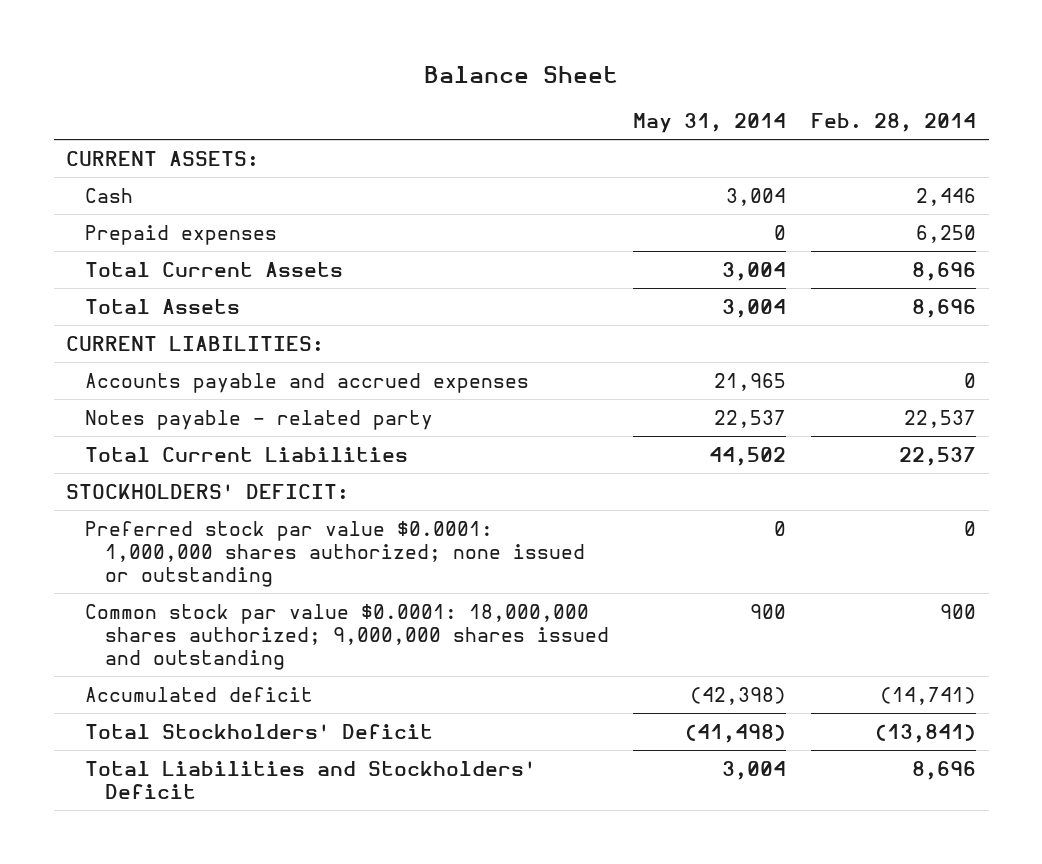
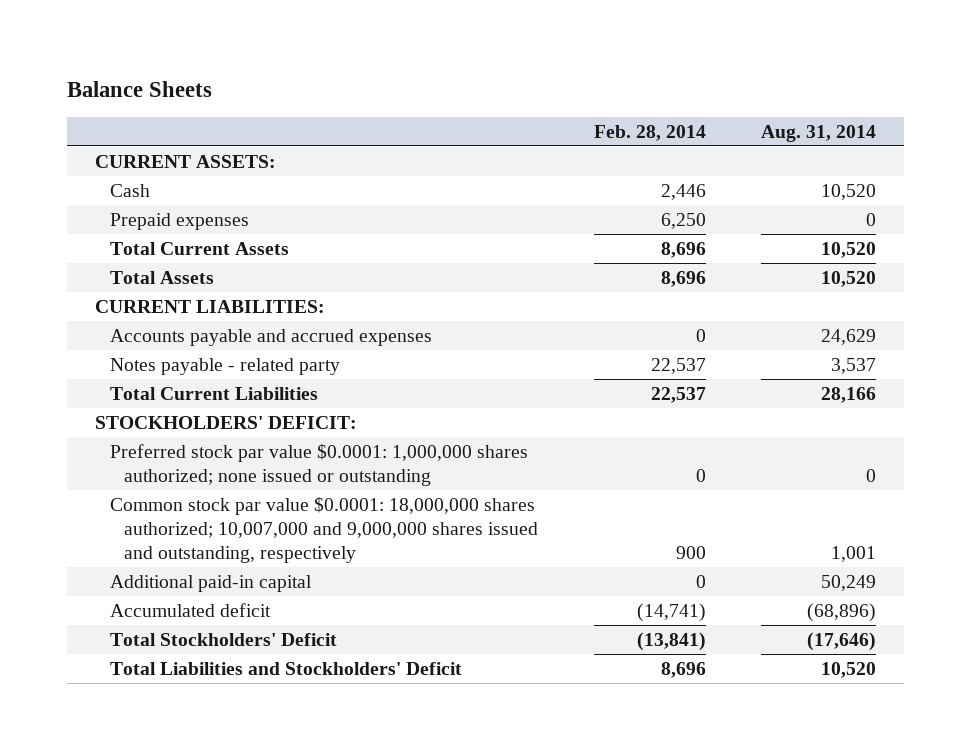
- Balance Sheet
+ Balance Sheets
- | May 31, 2014 | Feb. 28, 2014
+ | Feb. 28, 2014 | Aug. 31, 2014
- Common stock par value $0.0001: 18,000,000 shares authorized; 9,000,000 shares issued and outstanding | 900 | 900
+ Common stock par value $0.0001: 18,000,000 shares authorized; 10,007,000 and 9,000,000 shares issued and outstanding, respectively | 900 | 1,001
+ Additional paid-in capital | 0 | 50,249

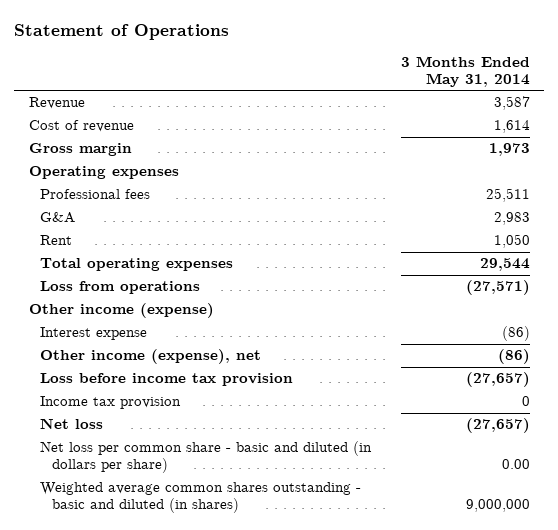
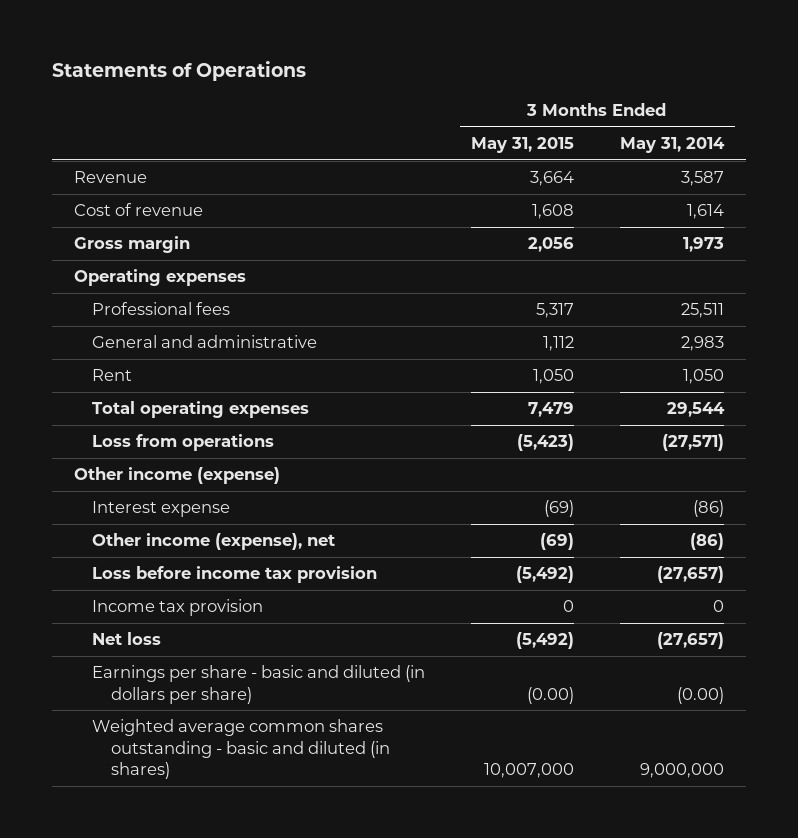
- Statement of Operations
+ Statements of Operations
- | 3 Months Ended May 31, 2014
+ | 3 Months Ended May 31, 2015 | 3 Months Ended May 31, 2014
- G&A | 2,983
+ General and administrative | 1,112 | 2,983
- Net loss per common share - basic and diluted (in dollars per share) | 0.00
+ Earnings per share - basic and diluted (in dollars per share) | (0.00) | (0.00)

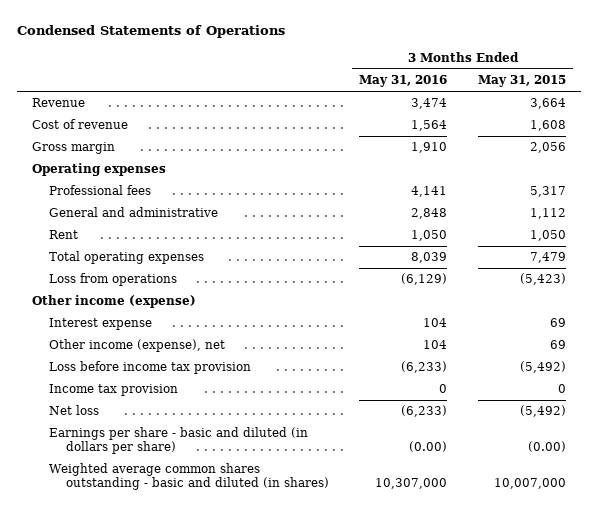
- Statements of Operations
+ Condensed Statements of Operations
- | 3 Months Ended May 31, 2015 | 3 Months Ended May 31, 2014
+ | 3 Months Ended May 31, 2016 | 3 Months Ended May 31, 2015
- Interest expense | (69) | (86)
- Other income (expense), net | (69) | (86)
+ Interest expense | 104 | 69
+ Other income (expense), net | 104 | 69

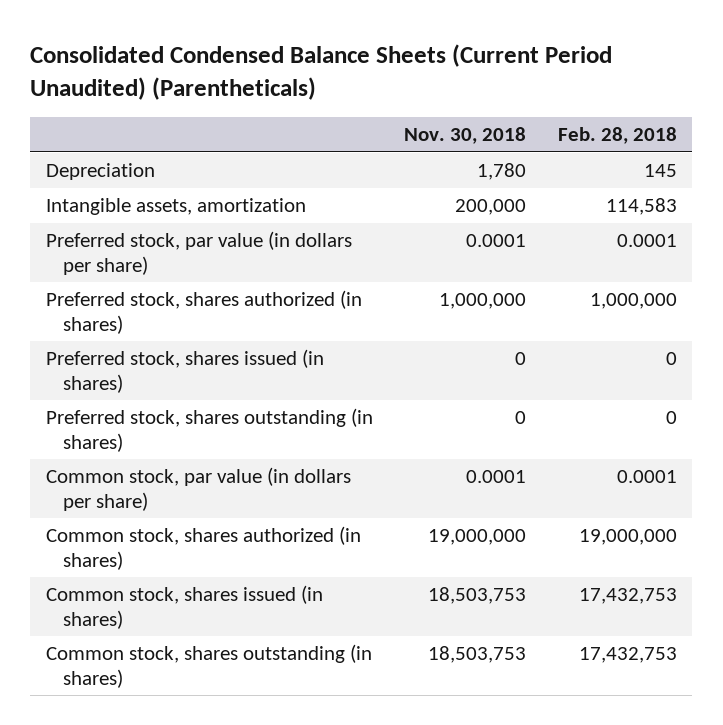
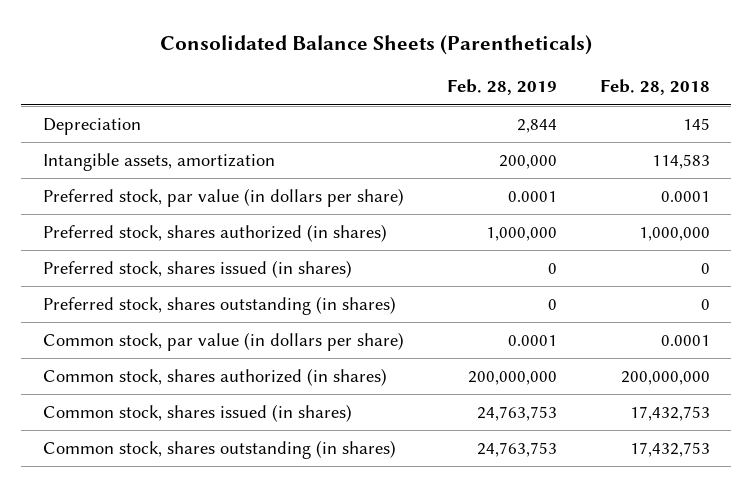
- Consolidated Condensed Balance Sheets (Current Period Unaudited) (Parentheticals)
+ Consolidated Balance Sheets (Parentheticals)
- | Nov. 30, 2018 | Feb. 28, 2018
+ | Feb. 28, 2019 | Feb. 28, 2018
- Common stock, shares authorized (in shares) | 19,000,000 | 19,000,000
+ Common stock, shares authorized (in shares) | 200,000,000 | 200,000,000

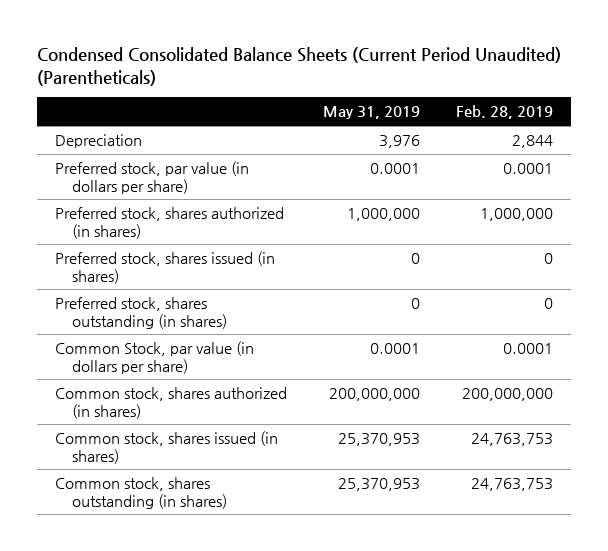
- Consolidated Balance Sheets (Parentheticals)
+ Condensed Consolidated Balance Sheets (Current Period Unaudited) (Parentheticals)
- | Feb. 28, 2019 | Feb. 28, 2018
+ | May 31, 2019 | Feb. 28, 2019
- Intangible assets, amortization | 200,000 | 114,583
- Common stock, par value (in dollars per share) | 0.0001 | 0.0001
+ Common Stock, par value (in dollars per share) | 0.0001 | 0.0001

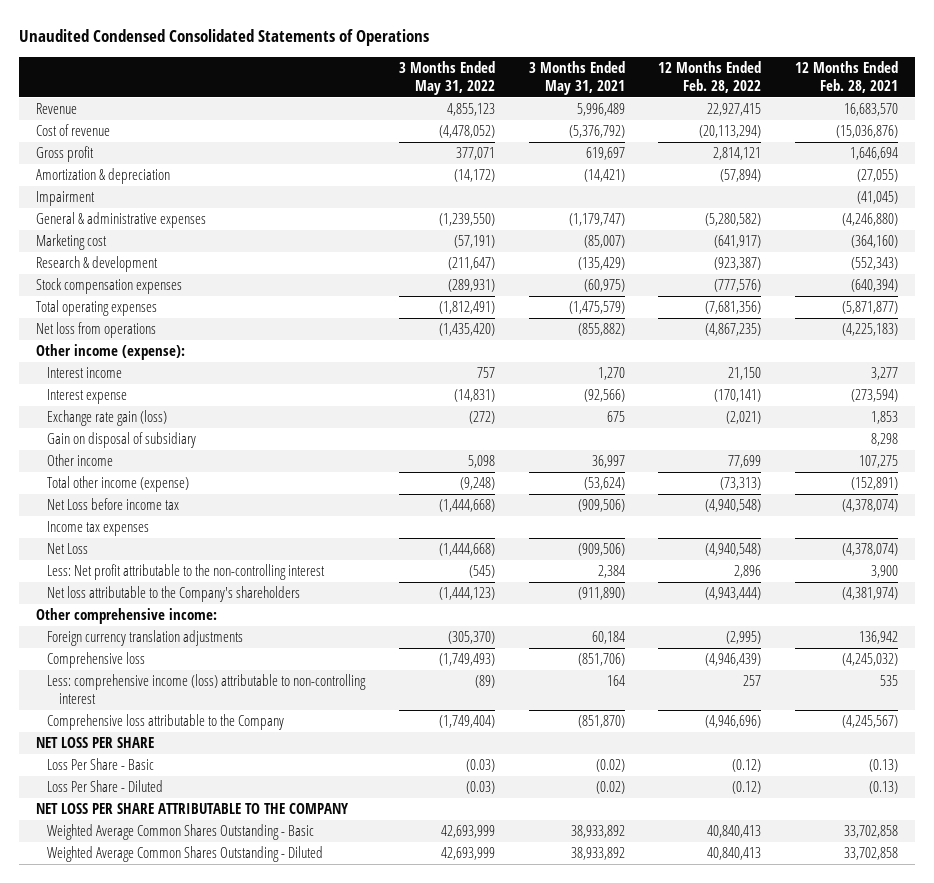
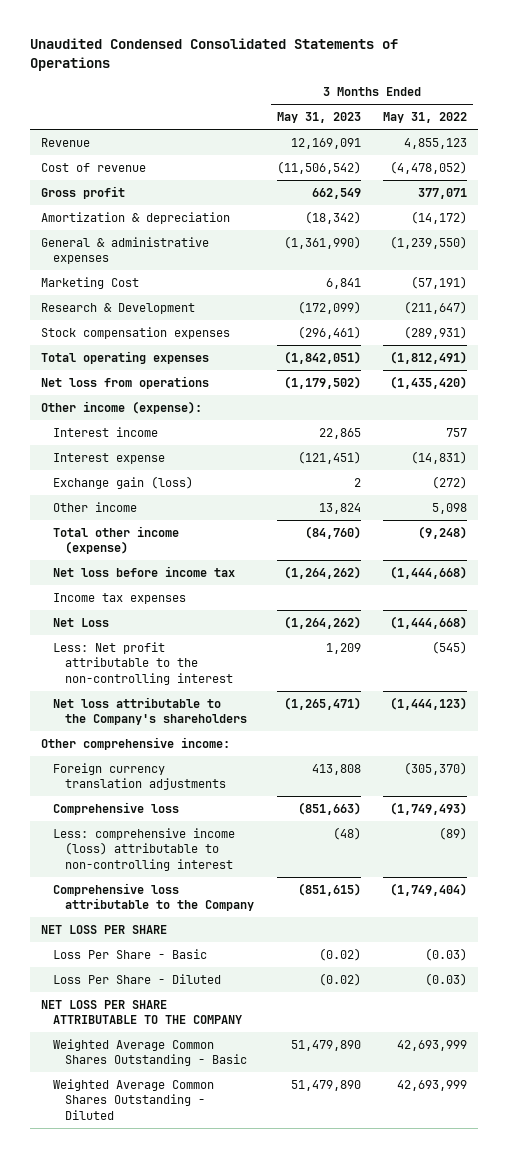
- | 3 Months Ended May 31, 2022 | 3 Months Ended May 31, 2021 | 12 Months Ended Feb. 28, 2022 | 12 Months Ended Feb. 28, 2021
+ | 3 Months Ended May 31, 2023 | 3 Months Ended May 31, 2022
- Impairment | | | | (41,045)
- Marketing cost | (57,191) | (85,007) | (641,917) | (364,160)
- Research & development | (211,647) | (135,429) | (923,387) | (552,343)
+ Marketing Cost | 6,841 | (57,191)
+ Research & Development | (172,099) | (211,647)
- Exchange rate gain (loss) | (272) | 675 | (2,021) | 1,853
- Gain on disposal of subsidiary | | | | 8,298
+ Exchange gain (loss) | 2 | (272)
- Net Loss before income tax | (1,444,668) | (909,506) | (4,940,548) | (4,378,074)
+ Net loss before income tax | (1,264,262) | (1,444,668)

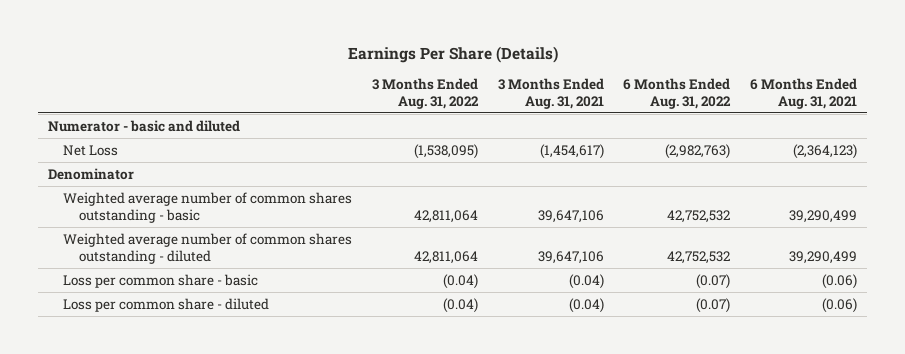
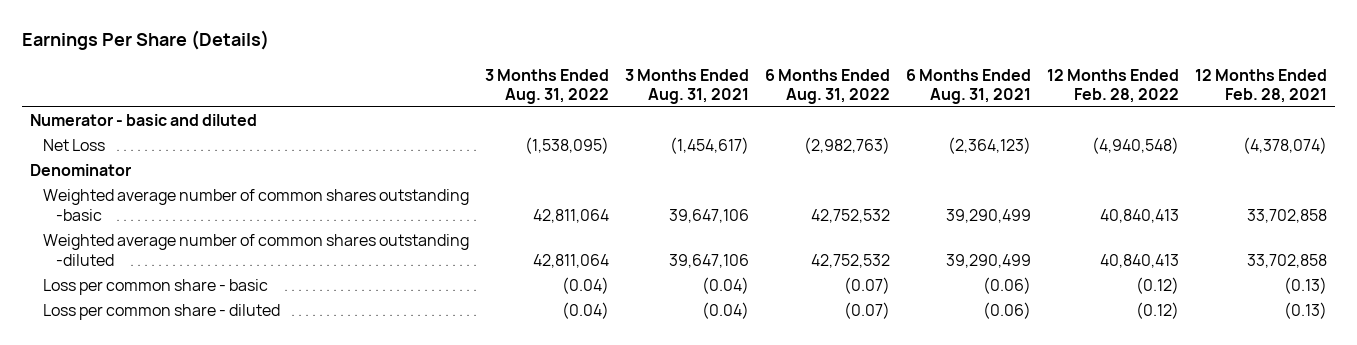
- | 3 Months Ended Aug. 31, 2022 | 3 Months Ended Aug. 31, 2021 | 6 Months Ended Aug. 31, 2022 | 6 Months Ended Aug. 31, 2021
+ | 3 Months Ended Aug. 31, 2022 | 3 Months Ended Aug. 31, 2021 | 6 Months Ended Aug. 31, 2022 | 6 Months Ended Aug. 31, 2021 | 12 Months Ended Feb. 28, 2022 | 12 Months Ended Feb. 28, 2021
- Weighted average number of common shares outstanding - basic | 42,811,064 | 39,647,106 | 42,752,532 | 39,290,499
- Weighted average number of common shares outstanding - diluted | 42,811,064 | 39,647,106 | 42,752,532 | 39,290,499
+ Weighted average number of common shares outstanding -basic | 42,811,064 | 39,647,106 | 42,752,532 | 39,290,499 | 40,840,413 | 33,702,858
+ Weighted average number of common shares outstanding -diluted | 42,811,064 | 39,647,106 | 42,752,532 | 39,290,499 | 40,840,413 | 33,702,858

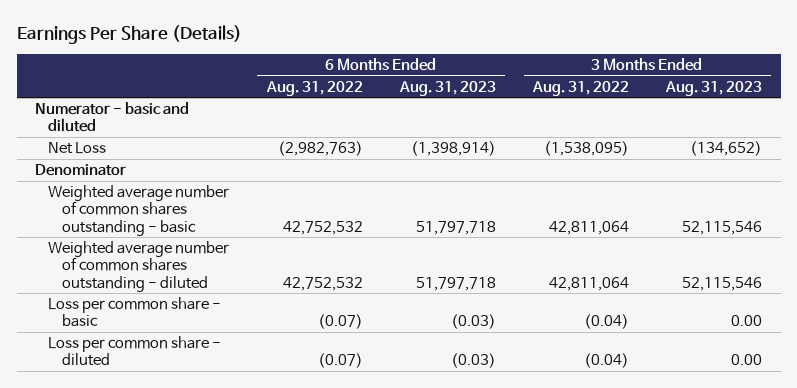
- | 3 Months Ended Aug. 31, 2022 | 3 Months Ended Aug. 31, 2021 | 6 Months Ended Aug. 31, 2022 | 6 Months Ended Aug. 31, 2021 | 12 Months Ended Feb. 28, 2022 | 12 Months Ended Feb. 28, 2021
+ | 6 Months Ended Aug. 31, 2022 | 6 Months Ended Aug. 31, 2023 | 3 Months Ended Aug. 31, 2022 | 3 Months Ended Aug. 31, 2023
- Weighted average number of common shares outstanding -basic | 42,811,064 | 39,647,106 | 42,752,532 | 39,290,499 | 40,840,413 | 33,702,858
- Weighted average number of common shares outstanding -diluted | 42,811,064 | 39,647,106 | 42,752,532 | 39,290,499 | 40,840,413 | 33,702,858
+ Weighted average number of common shares outstanding - basic | 42,752,532 | 51,797,718 | 42,811,064 | 52,115,546
+ Weighted average number of common shares outstanding - diluted | 42,752,532 | 51,797,718 | 42,811,064 | 52,115,546

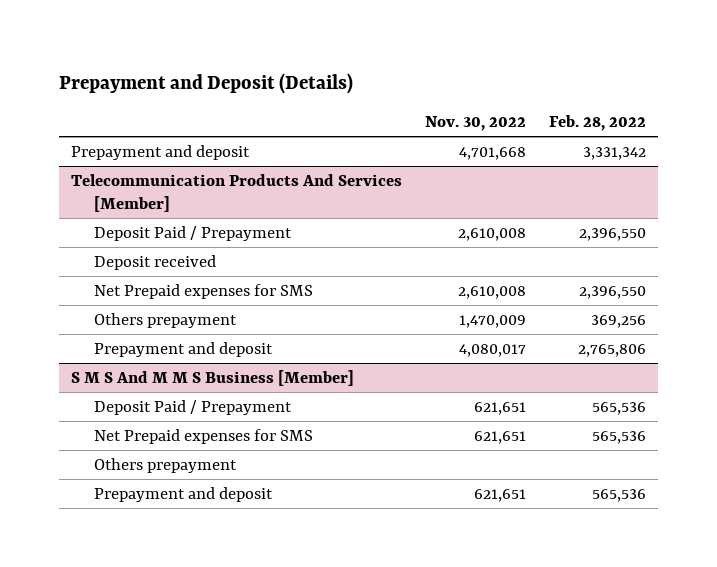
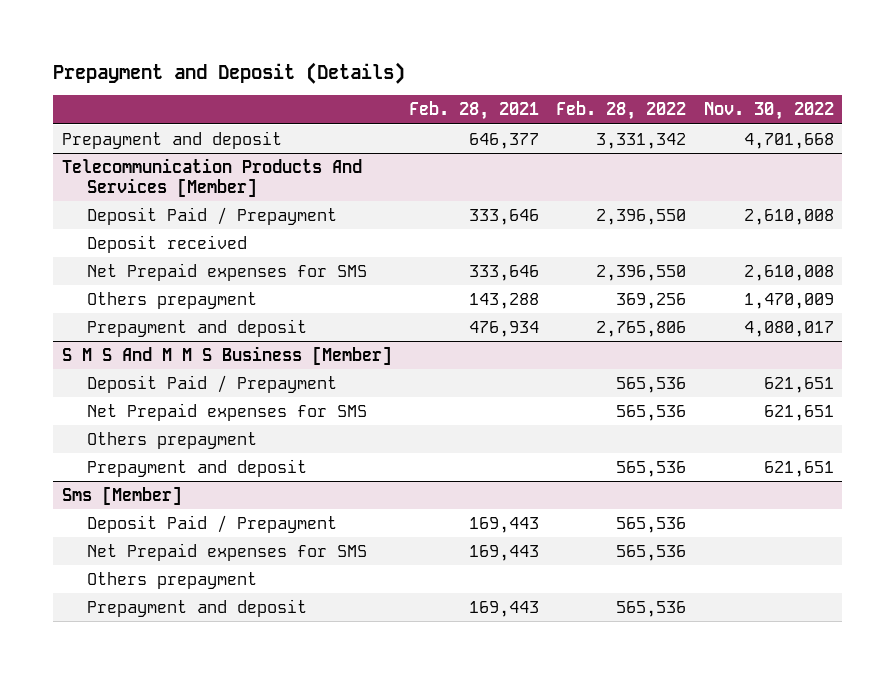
- | Nov. 30, 2022 | Feb. 28, 2022
+ | Feb. 28, 2021 | Feb. 28, 2022 | Nov. 30, 2022
+ Sms [Member]
+ Deposit Paid / Prepayment | 169,443 | 565,536 |
+ Net Prepaid expenses for SMS | 169,443 | 565,536 |
+ Others prepayment
+ Prepayment and deposit | 169,443 | 565,536 |

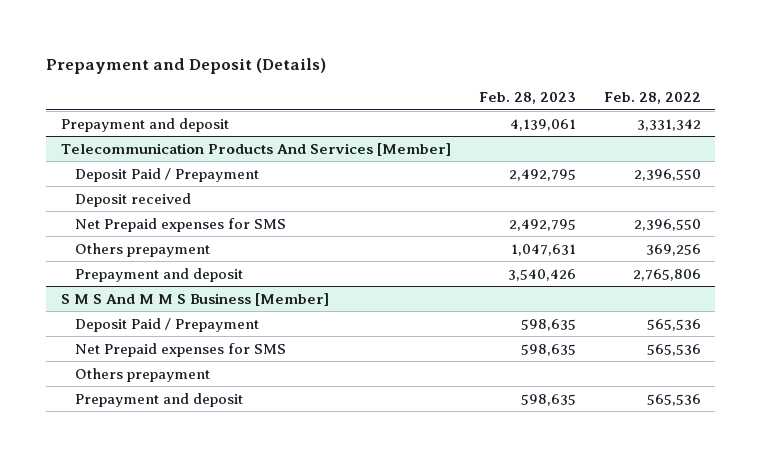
- | Feb. 28, 2021 | Feb. 28, 2022 | Nov. 30, 2022
+ | Feb. 28, 2023 | Feb. 28, 2022
- Sms [Member]
- Deposit Paid / Prepayment | 169,443 | 565,536 |
- Net Prepaid expenses for SMS | 169,443 | 565,536 |
- Others prepayment
- Prepayment and deposit | 169,443 | 565,536 |

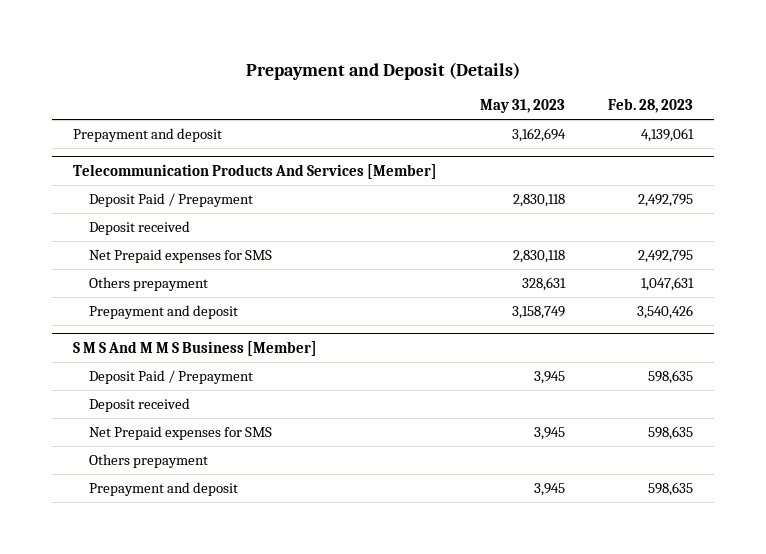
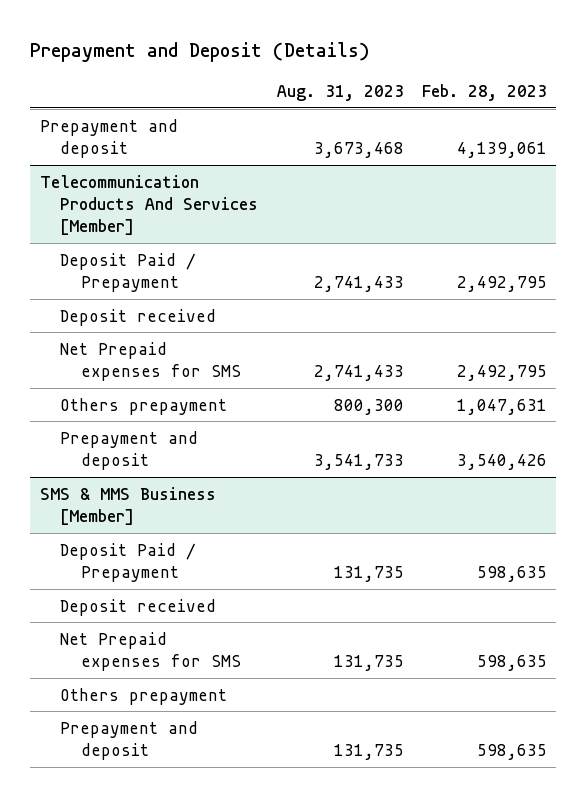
- | May 31, 2023 | Feb. 28, 2023
+ | Aug. 31, 2023 | Feb. 28, 2023
- S M S And M M S Business [Member]
+ SMS & MMS Business [Member]

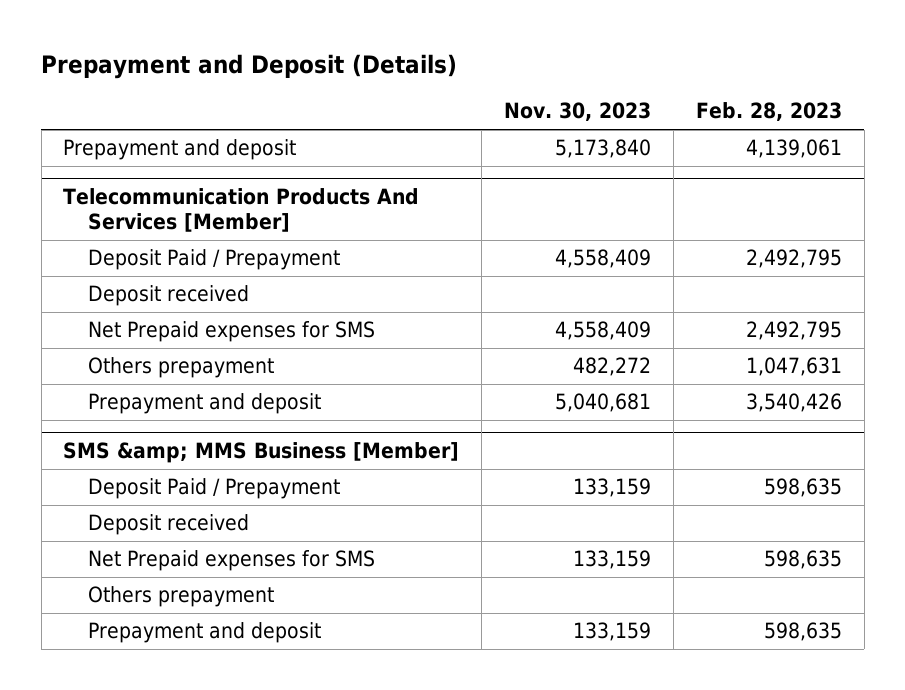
- | Aug. 31, 2023 | Feb. 28, 2023
+ | Nov. 30, 2023 | Feb. 28, 2023
- SMS & MMS Business [Member]
+ SMS &amp; MMS Business [Member]

